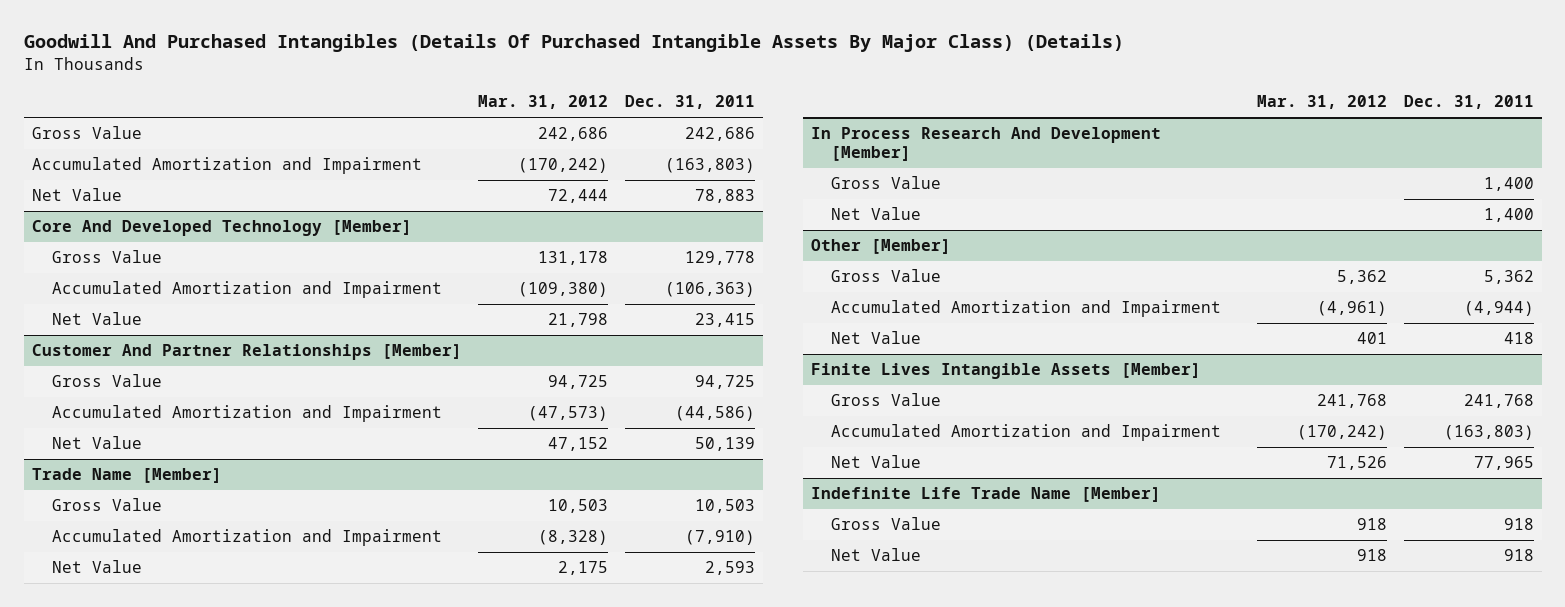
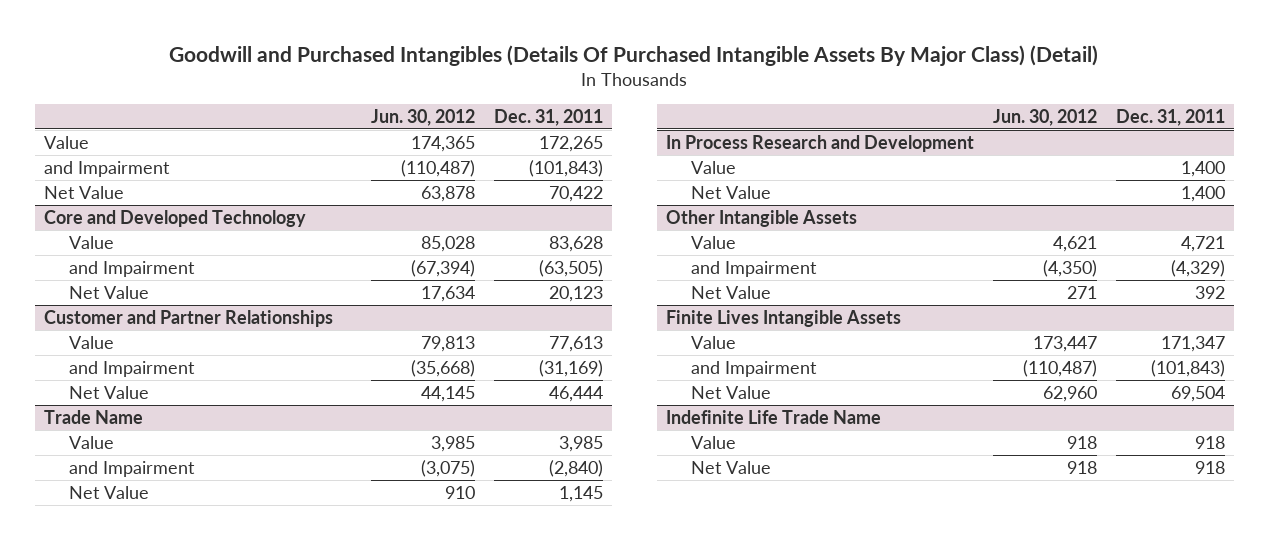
- Goodwill And Purchased Intangibles (Details Of Purchased Intangible Assets By Major Class) (Details)
+ Goodwill and Purchased Intangibles (Details Of Purchased Intangible Assets By Major Class) (Detail)
- | Mar. 31, 2012 | Dec. 31, 2011
+ | Jun. 30, 2012 | Dec. 31, 2011
- Gross Value | 242,686 | 242,686
- Accumulated Amortization and Impairment | (170,242) | (163,803)
- Net Value | 72,444 | 78,883
- Core And Developed Technology [Member]
- Gross Value | 131,178 | 129,778
- Accumulated Amortization and Impairment | (109,380) | (106,363)
- Net Value | 21,798 | 23,415
- Customer And Partner Relationships [Member]
- Gross Value | 94,725 | 94,725
- Accumulated Amortization and Impairment | (47,573) | (44,586)
- Net Value | 47,152 | 50,139
- Trade Name [Member]
- Gross Value | 10,503 | 10,503
- Accumulated Amortization and Impairment | (8,328) | (7,910)
- Net Value | 2,175 | 2,593
- In Process Research And Development [Member]
- Gross Value | | 1,400
+ Value | 174,365 | 172,265
+ and Impairment | (110,487) | (101,843)
+ Net Value | 63,878 | 70,422
+ Core and Developed Technology
+ Value | 85,028 | 83,628
+ and Impairment | (67,394) | (63,505)
+ Net Value | 17,634 | 20,123
+ Customer and Partner Relationships
+ Value | 79,813 | 77,613
+ and Impairment | (35,668) | (31,169)
+ Net Value | 44,145 | 46,444
+ Trade Name
+ Value | 3,985 | 3,985
+ and Impairment | (3,075) | (2,840)
+ Net Value | 910 | 1,145
+ In Process Research and Development
+ Value | | 1,400
- Other [Member]
- Gross Value | 5,362 | 5,362
- Accumulated Amortization and Impairment | (4,961) | (4,944)
- Net Value | 401 | 418
- Finite Lives Intangible Assets [Member]
- Gross Value | 241,768 | 241,768
- Accumulated Amortization and Impairment | (170,242) | (163,803)
- Net Value | 71,526 | 77,965
- Indefinite Life Trade Name [Member]
- Gross Value | 918 | 918
+ Other Intangible Assets
+ Value | 4,621 | 4,721
+ and Impairment | (4,350) | (4,329)
+ Net Value | 271 | 392
+ Finite Lives Intangible Assets
+ Value | 173,447 | 171,347
+ and Impairment | (110,487) | (101,843)
+ Net Value | 62,960 | 69,504
+ Indefinite Life Trade Name
+ Value | 918 | 918

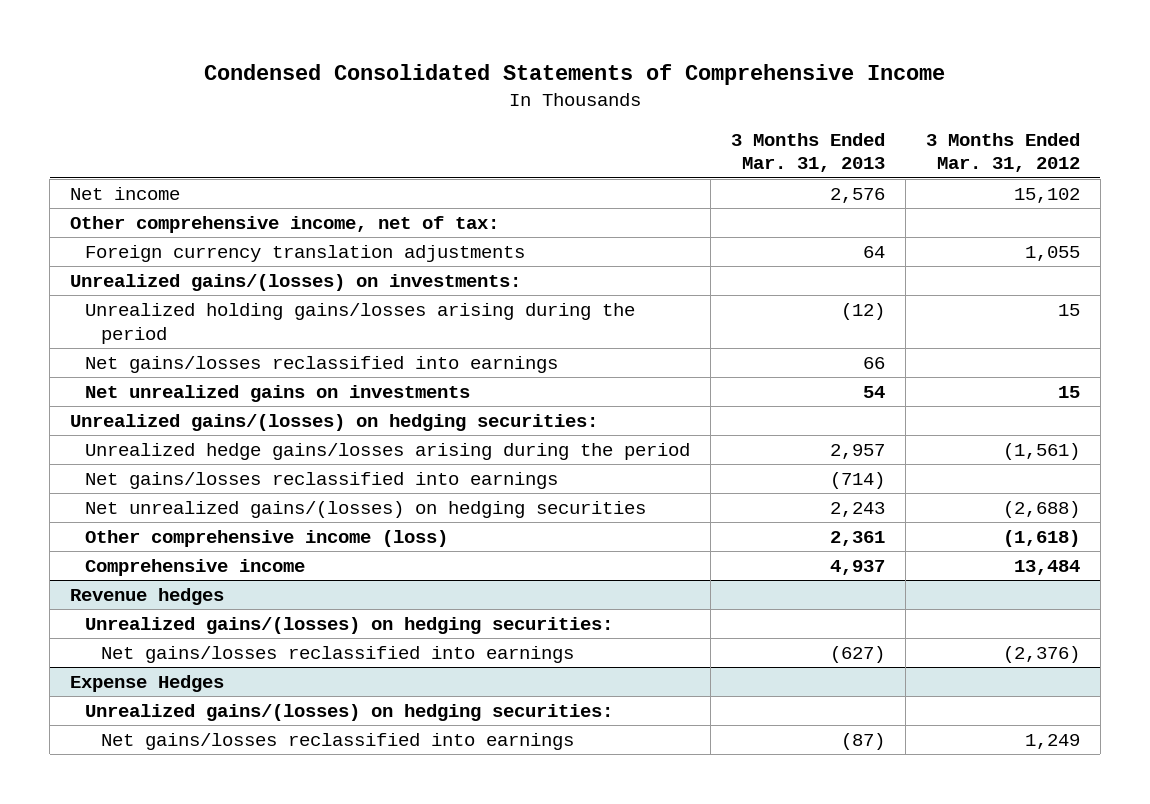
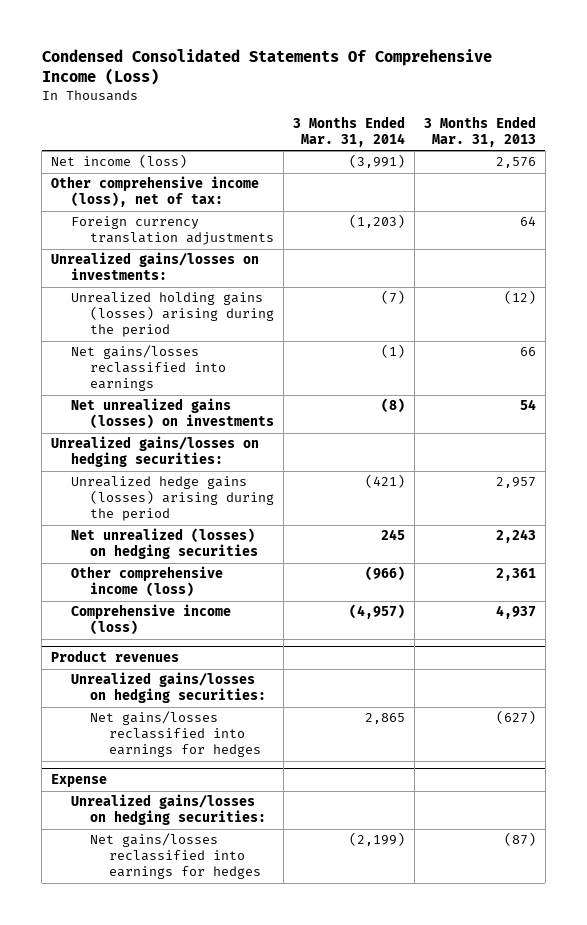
- Condensed Consolidated Statements of Comprehensive Income
+ Condensed Consolidated Statements Of Comprehensive Income (Loss)
- | 3 Months Ended Mar. 31, 2013 | 3 Months Ended Mar. 31, 2012
+ | 3 Months Ended Mar. 31, 2014 | 3 Months Ended Mar. 31, 2013
- Net income | 2,576 | 15,102
- Other comprehensive income, net of tax:
+ Net income (loss) | (3,991) | 2,576
+ Other comprehensive income (loss), net of tax:
- Unrealized gains/(losses) on investments:
- Unrealized holding gains/losses arising during the period | (12) | 15
+ Unrealized gains/losses on investments:
+ Unrealized holding gains (losses) arising during the period | (7) | (12)
- Net unrealized gains on investments | 54 | 15
- Unrealized gains/(losses) on hedging securities:
- Unrealized hedge gains/losses arising during the period | 2,957 | (1,561)
- Net gains/losses reclassified into earnings | (714) |
- Net unrealized gains/(losses) on hedging securities | 2,243 | (2,688)
+ Net unrealized gains (losses) on investments | (8) | 54
+ Unrealized gains/losses on hedging securities:
+ Unrealized hedge gains (losses) arising during the period | (421) | 2,957
+ Net unrealized (losses) on hedging securities | 245 | 2,243
- Comprehensive income | 4,937 | 13,484
- Revenue hedges
- Unrealized gains/(losses) on hedging securities:
- Net gains/losses reclassified into earnings | (627) | (2,376)
- Expense Hedges
- Unrealized gains/(losses) on hedging securities:
- Net gains/losses reclassified into earnings | (87) | 1,249
+ Comprehensive income (loss) | (4,957) | 4,937
+ Product revenues
+ Unrealized gains/losses on hedging securities:
+ Net gains/losses reclassified into earnings for hedges | 2,865 | (627)
+ Expense
+ Unrealized gains/losses on hedging securities:
+ Net gains/losses reclassified into earnings for hedges | (2,199) | (87)

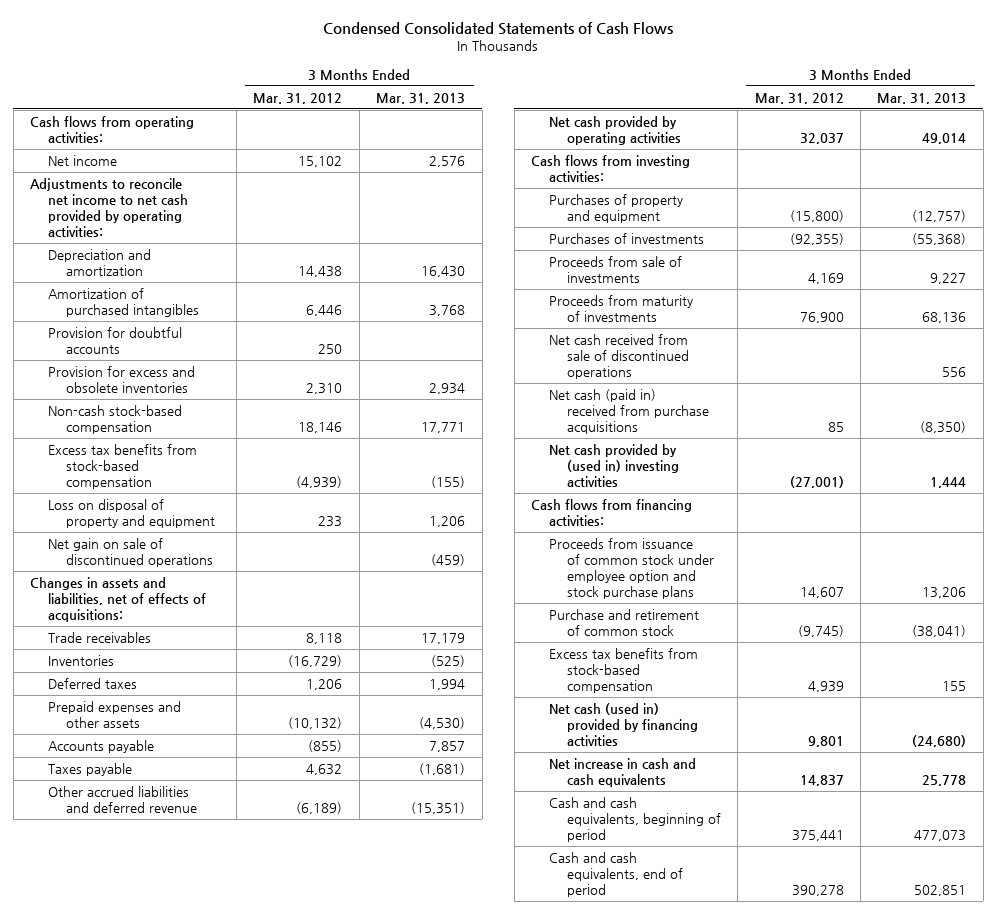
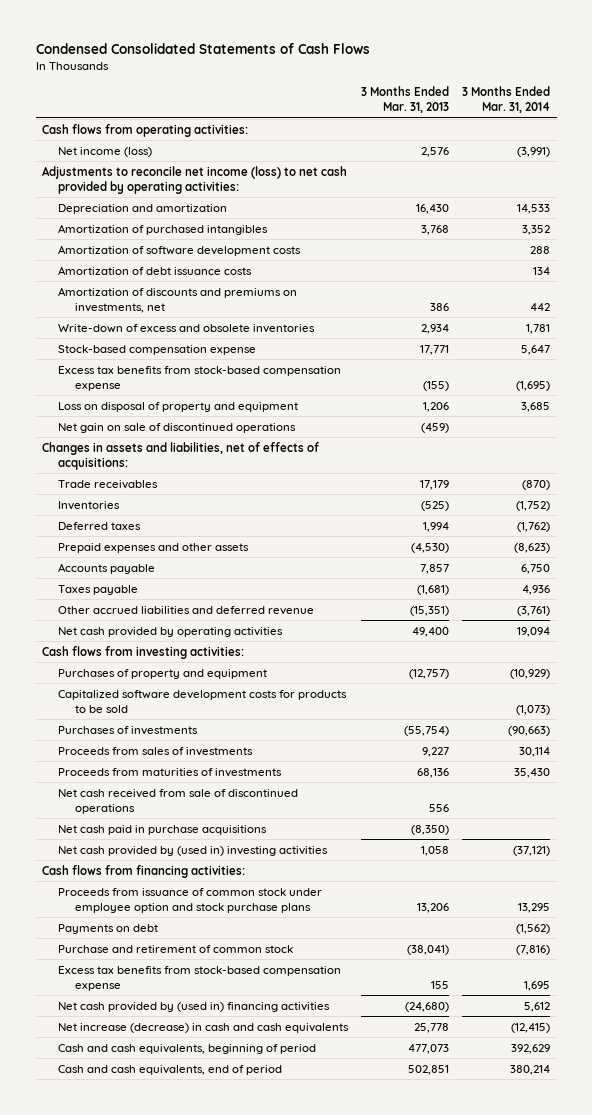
- | 3 Months Ended Mar. 31, 2012 | 3 Months Ended Mar. 31, 2013
+ | 3 Months Ended Mar. 31, 2013 | 3 Months Ended Mar. 31, 2014
- Net income | 15,102 | 2,576
- Adjustments to reconcile net income to net cash provided by operating activities:
+ Net income (loss) | 2,576 | (3,991)
+ Adjustments to reconcile net income (loss) to net cash provided by operating activities:
- Provision for doubtful accounts | 250 |
- Provision for excess and obsolete inventories | 2,310 | 2,934
- Non-cash stock-based compensation | 18,146 | 17,771
- Excess tax benefits from stock-based compensation | (4,939) | (155)
+ Amortization of software development costs | | 288
+ Amortization of debt issuance costs | | 134
+ Amortization of discounts and premiums on investments, net | 386 | 442
+ Write-down of excess and obsolete inventories | 2,934 | 1,781
+ Stock-based compensation expense | 17,771 | 5,647
+ Excess tax benefits from stock-based compensation expense | (155) | (1,695)
- Net cash provided by operating activities | 32,037 | 49,014
+ Net cash provided by operating activities | 49,400 | 19,094
- Purchases of investments | (92,355) | (55,368)
- Proceeds from sale of investments | 4,169 | 9,227
- Proceeds from maturity of investments | 76,900 | 68,136
+ Capitalized software development costs for products to be sold | | (1,073)
+ Purchases of investments | (55,754) | (90,663)
+ Proceeds from sales of investments | 9,227 | 30,114
+ Proceeds from maturities of investments | 68,136 | 35,430
- Net cash (paid in) received from purchase acquisitions | 85 | (8,350)
- Net cash provided by (used in) investing activities | (27,001) | 1,444
+ Net cash paid in purchase acquisitions | (8,350) |
+ Net cash provided by (used in) investing activities | 1,058 | (37,121)
+ Payments on debt | | (1,562)
- Excess tax benefits from stock-based compensation | 4,939 | 155
- Net cash (used in) provided by financing activities | 9,801 | (24,680)
- Net increase in cash and cash equivalents | 14,837 | 25,778
+ Excess tax benefits from stock-based compensation expense | 155 | 1,695
+ Net cash provided by (used in) financing activities | (24,680) | 5,612
+ Net increase (decrease) in cash and cash equivalents | 25,778 | (12,415)

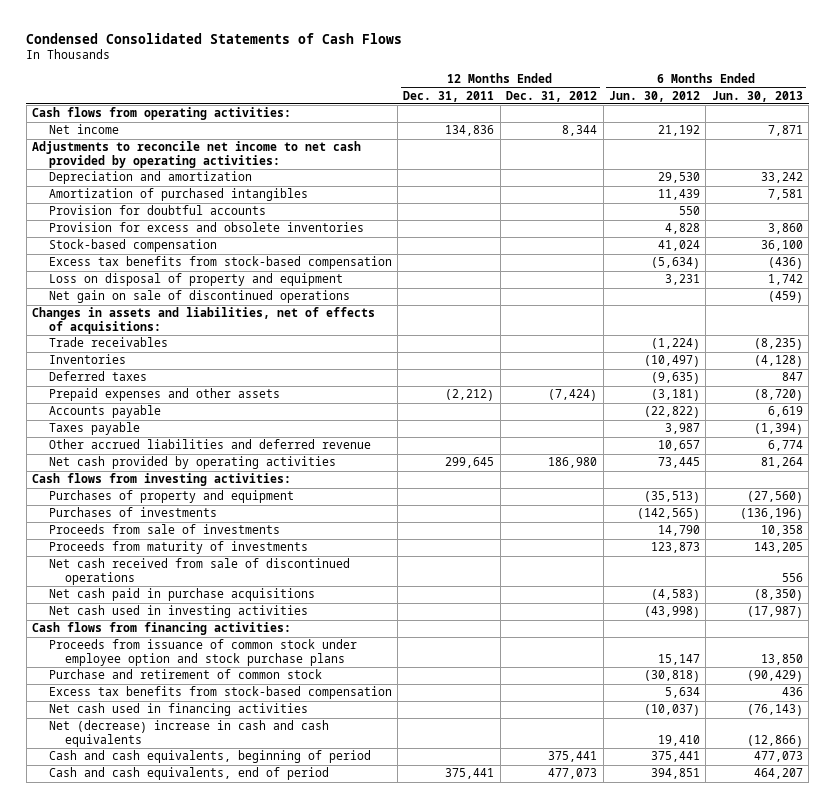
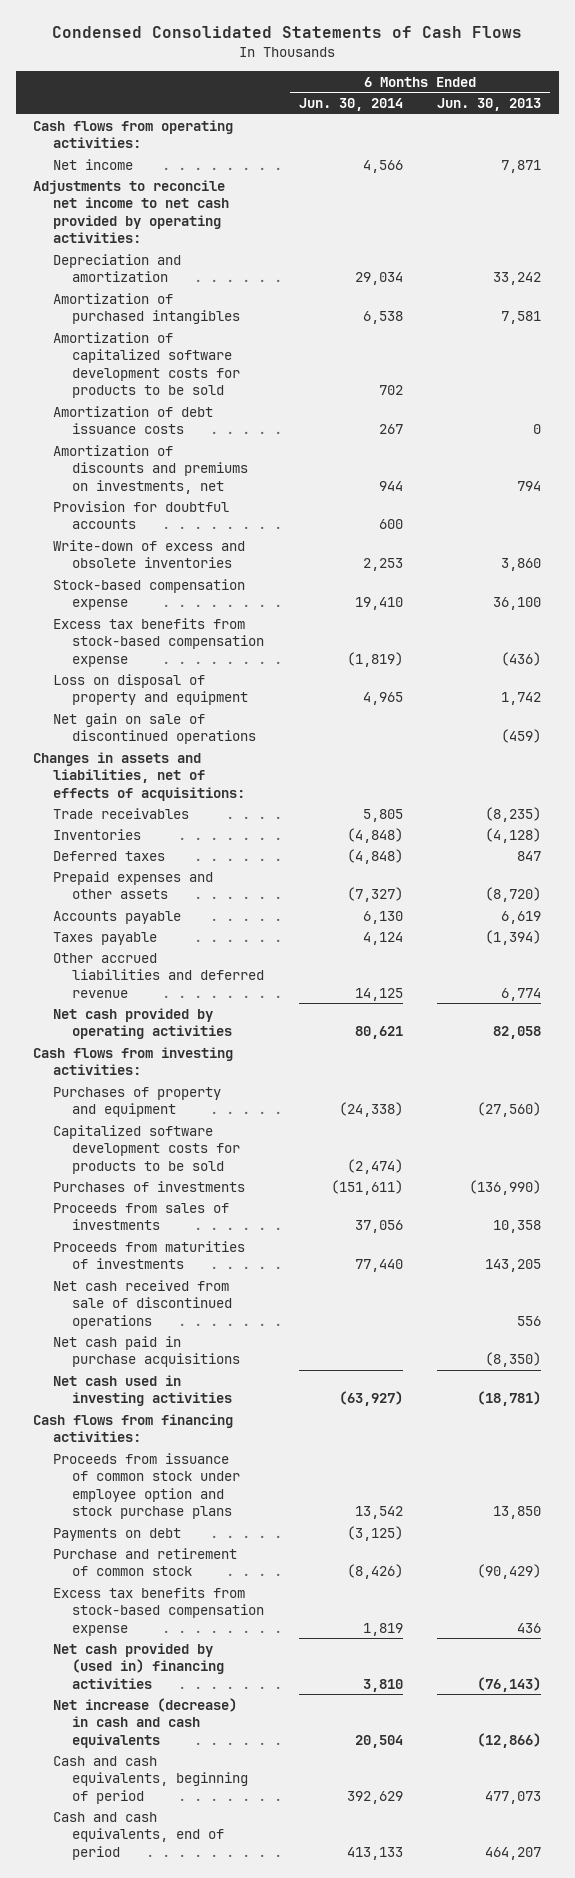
- | 12 Months Ended Dec. 31, 2011 | 12 Months Ended Dec. 31, 2012 | 6 Months Ended Jun. 30, 2012 | 6 Months Ended Jun. 30, 2013
+ | 6 Months Ended Jun. 30, 2014 | 6 Months Ended Jun. 30, 2013
+ Amortization of capitalized software development costs for products to be sold | 702 |
+ Amortization of debt issuance costs | 267 | 0
+ Amortization of discounts and premiums on investments, net | 944 | 794
- Provision for excess and obsolete inventories | | | 4,828 | 3,860
- Stock-based compensation | | | 41,024 | 36,100
- Excess tax benefits from stock-based compensation | | | (5,634) | (436)
+ Write-down of excess and obsolete inventories | 2,253 | 3,860
+ Stock-based compensation expense | 19,410 | 36,100
+ Excess tax benefits from stock-based compensation expense | (1,819) | (436)
- Net cash provided by operating activities | 299,645 | 186,980 | 73,445 | 81,264
+ Net cash provided by operating activities | 80,621 | 82,058
- Purchases of investments | | | (142,565) | (136,196)
- Proceeds from sale of investments | | | 14,790 | 10,358
- Proceeds from maturity of investments | | | 123,873 | 143,205
+ Capitalized software development costs for products to be sold | (2,474) |
+ Purchases of investments | (151,611) | (136,990)
+ Proceeds from sales of investments | 37,056 | 10,358
+ Proceeds from maturities of investments | 77,440 | 143,205
- Net cash used in investing activities | | | (43,998) | (17,987)
+ Net cash used in investing activities | (63,927) | (18,781)
+ Payments on debt | (3,125) |
- Excess tax benefits from stock-based compensation | | | 5,634 | 436
- Net cash used in financing activities | | | (10,037) | (76,143)
- Net (decrease) increase in cash and cash equivalents | | | 19,410 | (12,866)
+ Excess tax benefits from stock-based compensation expense | 1,819 | 436
+ Net cash provided by (used in) financing activities | 3,810 | (76,143)
+ Net increase (decrease) in cash and cash equivalents | 20,504 | (12,866)

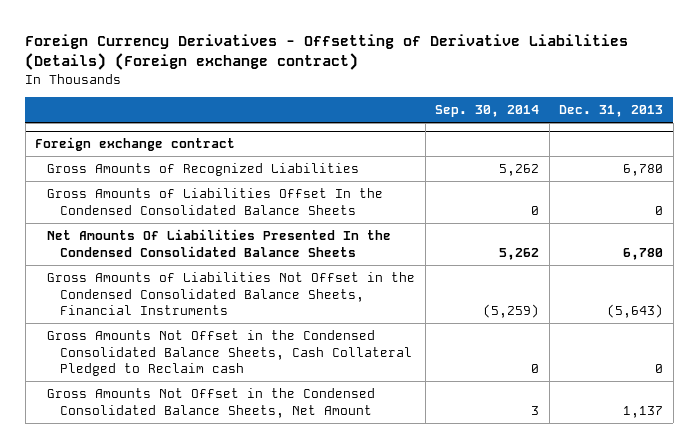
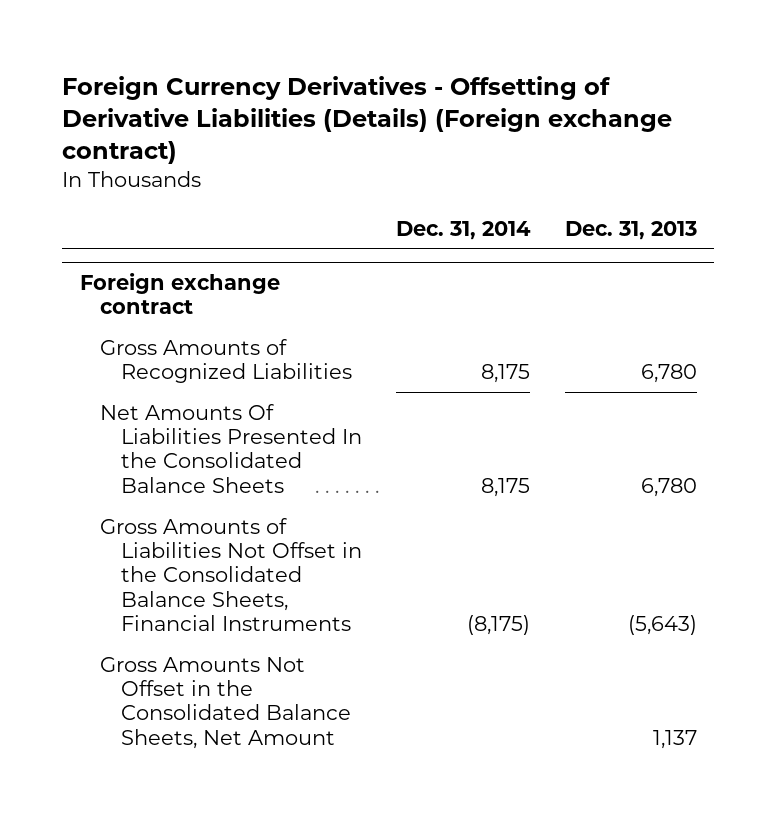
- | Sep. 30, 2014 | Dec. 31, 2013
+ | Dec. 31, 2014 | Dec. 31, 2013
@ Foreign exchange contract
- Gross Amounts of Liabilities Offset In the Condensed Consolidated Balance Sheets | 0 | 0
- Net Amounts Of Liabilities Presented In the Condensed Consolidated Balance Sheets | 5,262 | 6,780
- Gross Amounts of Liabilities Not Offset in the Condensed Consolidated Balance Sheets, Financial Instruments | (5,259) | (5,643)
- Gross Amounts Not Offset in the Condensed Consolidated Balance Sheets, Cash Collateral Pledged to Reclaim cash | 0 | 0
- Gross Amounts Not Offset in the Condensed Consolidated Balance Sheets, Net Amount | 3 | 1,137
+ Net Amounts Of Liabilities Presented In the Consolidated Balance Sheets | 8,175 | 6,780
+ Gross Amounts of Liabilities Not Offset in the Consolidated Balance Sheets, Financial Instruments | (8,175) | (5,643)
+ Gross Amounts Not Offset in the Consolidated Balance Sheets, Net Amount | | 1,137

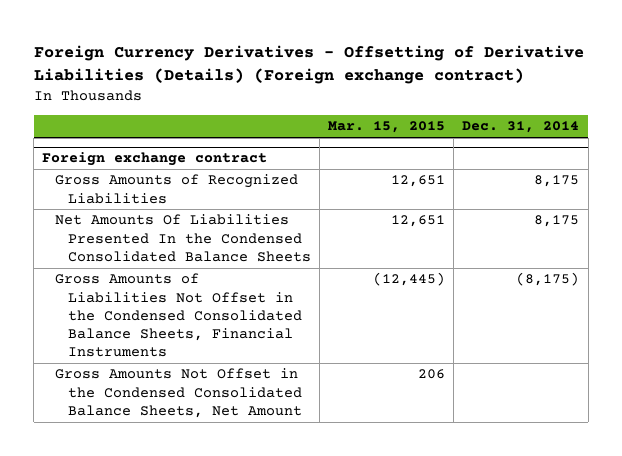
- | Dec. 31, 2014 | Dec. 31, 2013
+ | Mar. 15, 2015 | Dec. 31, 2014
@ Foreign exchange contract
- Net Amounts Of Liabilities Presented In the Consolidated Balance Sheets | 8,175 | 6,780
- Gross Amounts of Liabilities Not Offset in the Consolidated Balance Sheets, Financial Instruments | (8,175) | (5,643)
- Gross Amounts Not Offset in the Consolidated Balance Sheets, Net Amount | | 1,137
+ Net Amounts Of Liabilities Presented In the Condensed Consolidated Balance Sheets | 12,651 | 8,175
+ Gross Amounts of Liabilities Not Offset in the Condensed Consolidated Balance Sheets, Financial Instruments | (12,445) | (8,175)
+ Gross Amounts Not Offset in the Condensed Consolidated Balance Sheets, Net Amount | 206 |

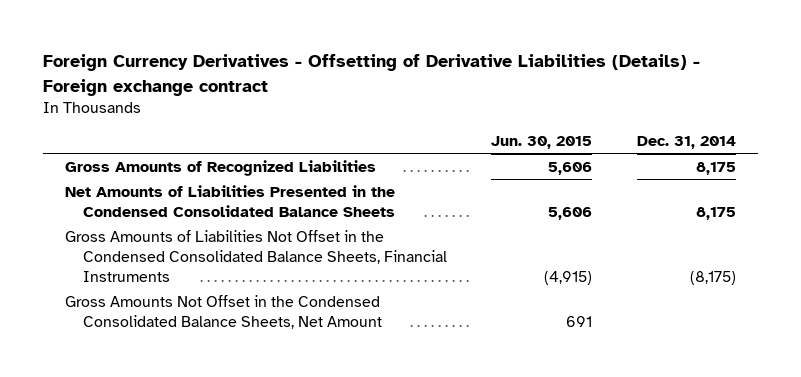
- Foreign Currency Derivatives - Offsetting of Derivative Liabilities (Details) (Foreign exchange contract)
+ Foreign Currency Derivatives - Offsetting of Derivative Liabilities (Details) - Foreign exchange contract
- | Mar. 15, 2015 | Dec. 31, 2014
+ | Jun. 30, 2015 | Dec. 31, 2014
- Foreign exchange contract
- Net Amounts Of Liabilities Presented In the Condensed Consolidated Balance Sheets | 12,651 | 8,175
+ Net Amounts of Liabilities Presented in the Condensed Consolidated Balance Sheets | 5,606 | 8,175

